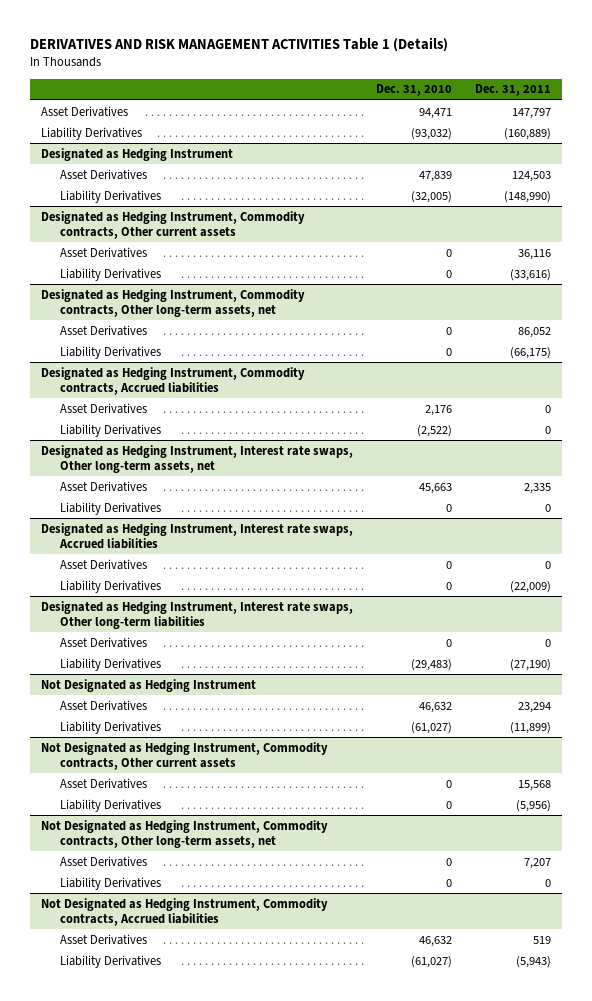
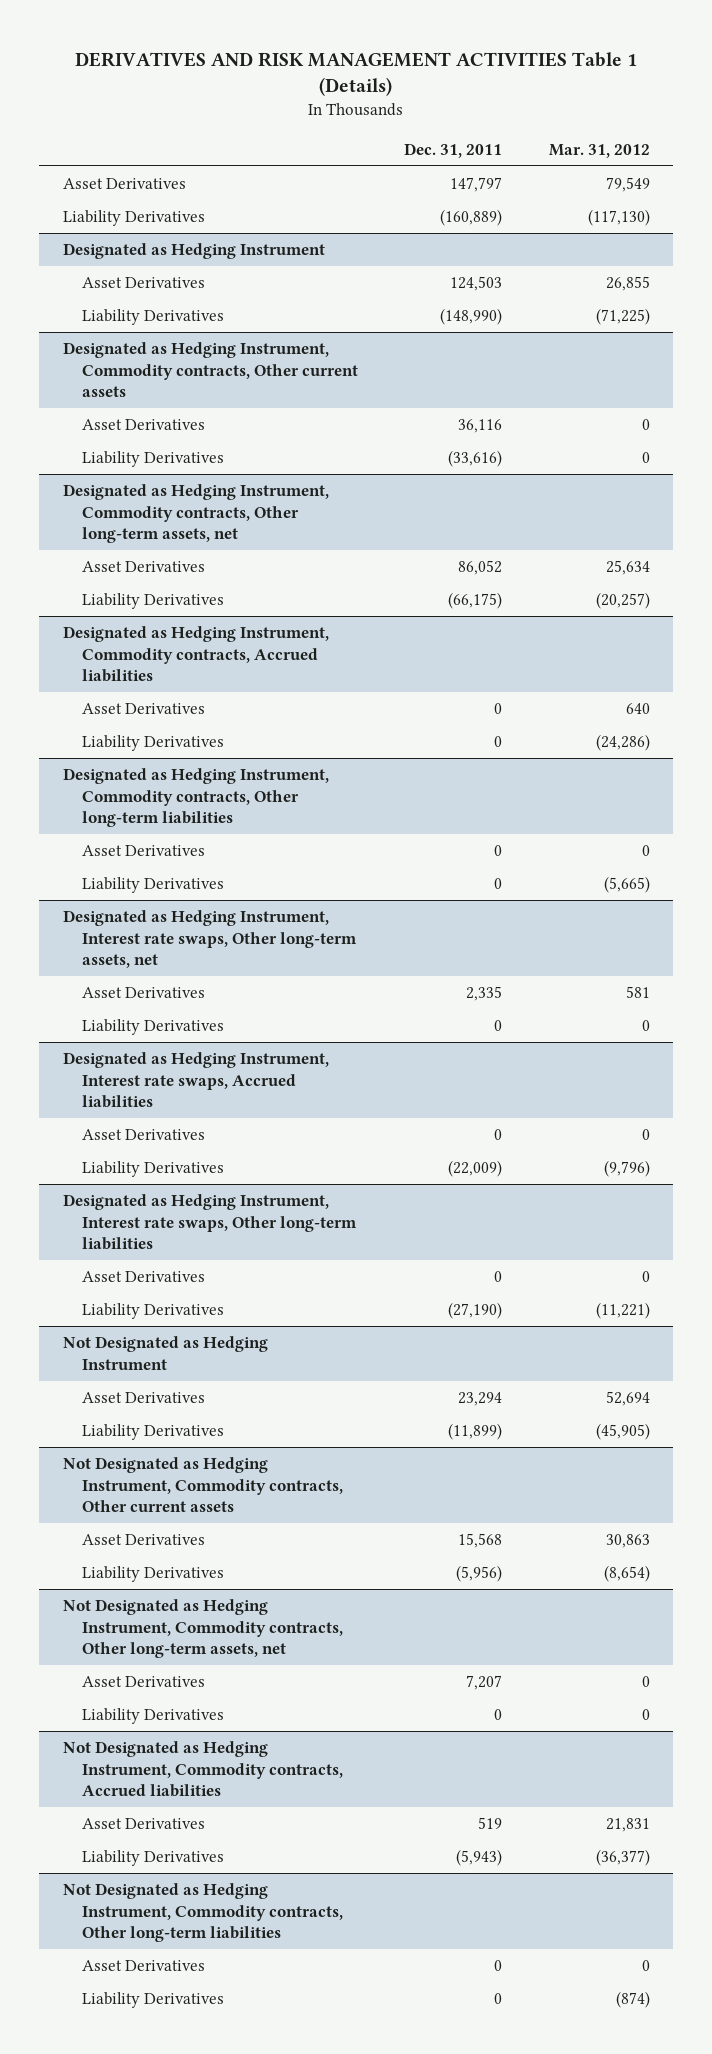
- | Dec. 31, 2010 | Dec. 31, 2011
+ | Dec. 31, 2011 | Mar. 31, 2012
+ Designated as Hedging Instrument, Commodity contracts, Other long-term liabilities
+ Asset Derivatives | 0 | 0
+ Liability Derivatives | 0 | (5,665)
+ Not Designated as Hedging Instrument, Commodity contracts, Other long-term liabilities
+ Asset Derivatives | 0 | 0
+ Liability Derivatives | 0 | (874)

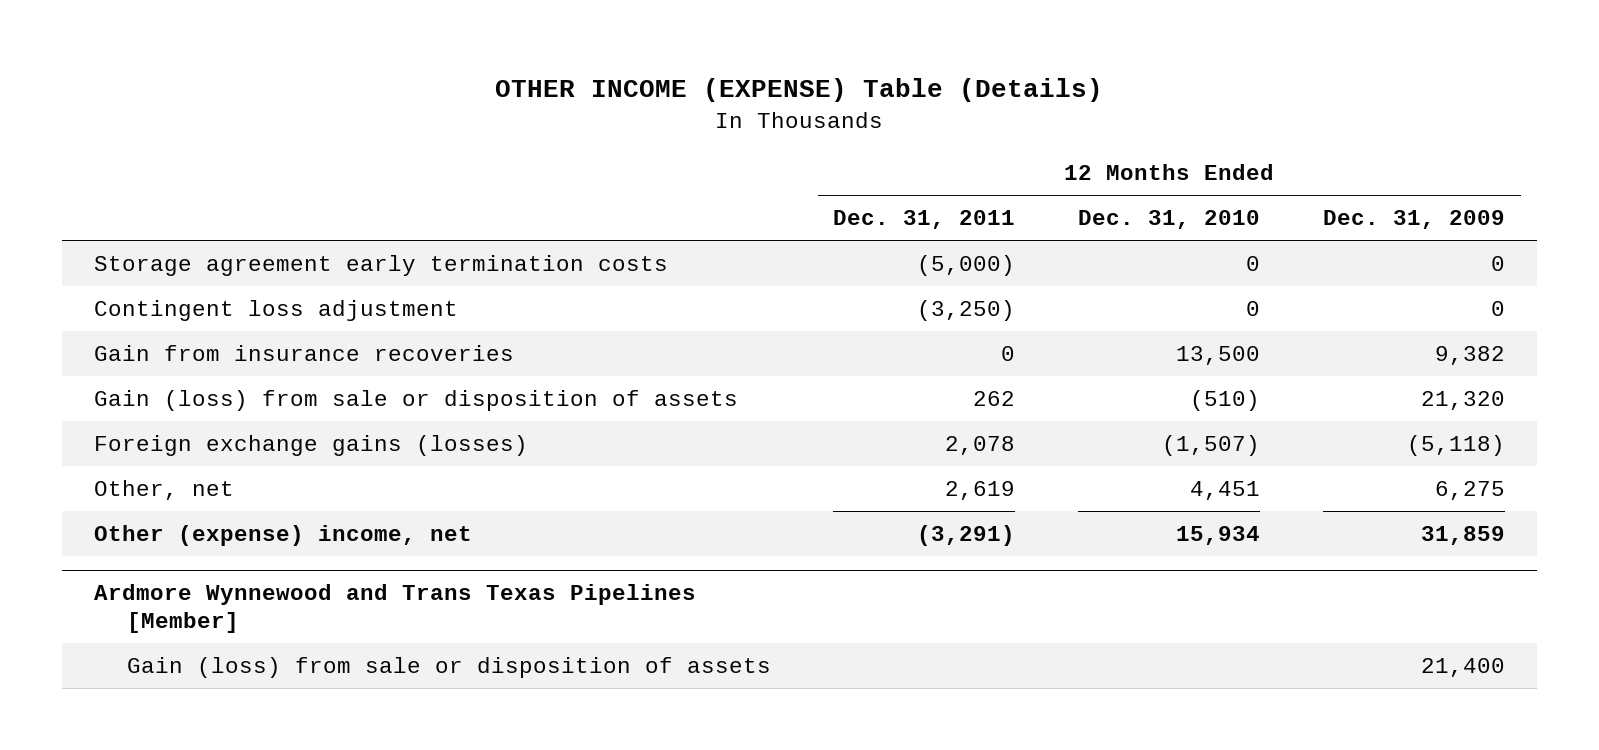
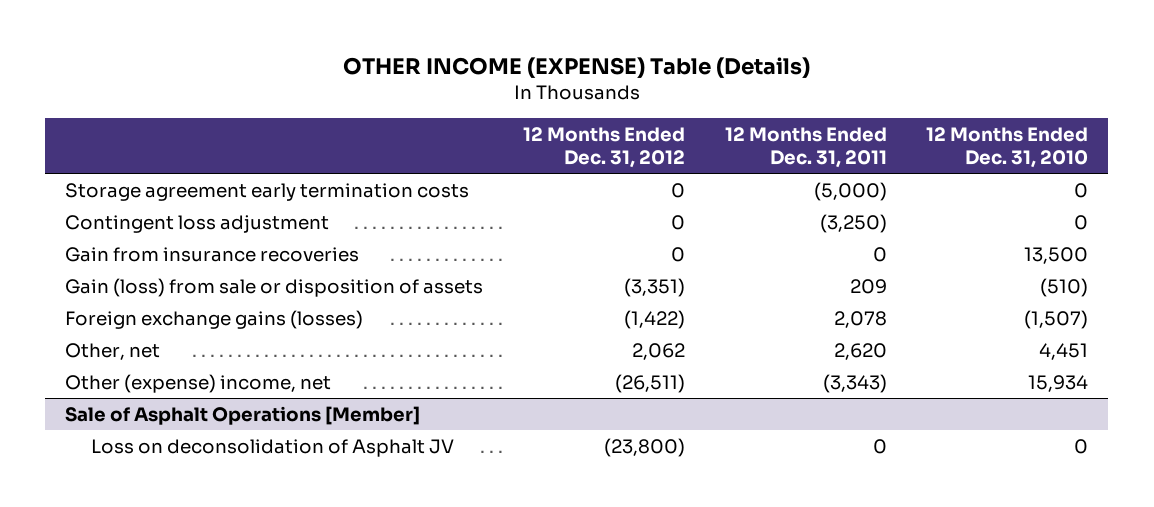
- | 12 Months Ended Dec. 31, 2011 | 12 Months Ended Dec. 31, 2010 | 12 Months Ended Dec. 31, 2009
+ | 12 Months Ended Dec. 31, 2012 | 12 Months Ended Dec. 31, 2011 | 12 Months Ended Dec. 31, 2010
- Gain (loss) from sale or disposition of assets | 262 | (510) | 21,320
+ Gain (loss) from sale or disposition of assets | (3,351) | 209 | (510)
- Other, net | 2,619 | 4,451 | 6,275
- Other (expense) income, net | (3,291) | 15,934 | 31,859
- Ardmore Wynnewood and Trans Texas Pipelines [Member]
- Gain (loss) from sale or disposition of assets | | | 21,400
+ Other, net | 2,062 | 2,620 | 4,451
+ Other (expense) income, net | (26,511) | (3,343) | 15,934
+ Sale of Asphalt Operations [Member]
+ Loss on deconsolidation of Asphalt JV | (23,800) | 0 | 0

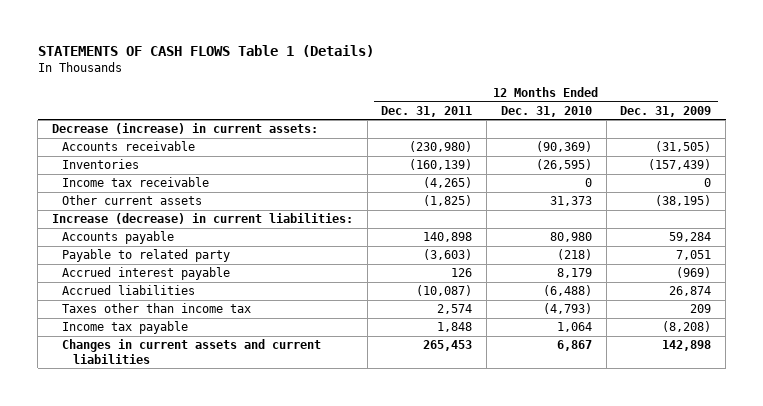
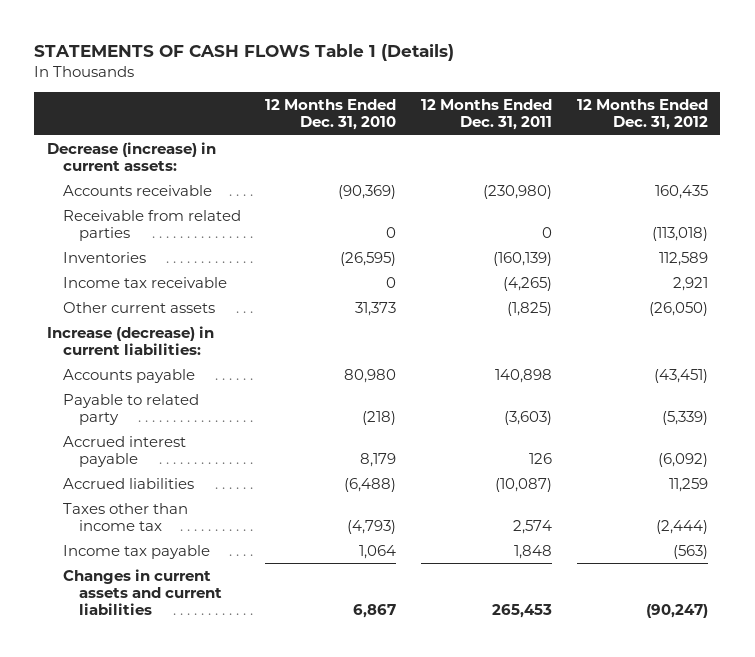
- | 12 Months Ended Dec. 31, 2011 | 12 Months Ended Dec. 31, 2010 | 12 Months Ended Dec. 31, 2009
+ | 12 Months Ended Dec. 31, 2010 | 12 Months Ended Dec. 31, 2011 | 12 Months Ended Dec. 31, 2012
+ Receivable from related parties | 0 | 0 | (113,018)

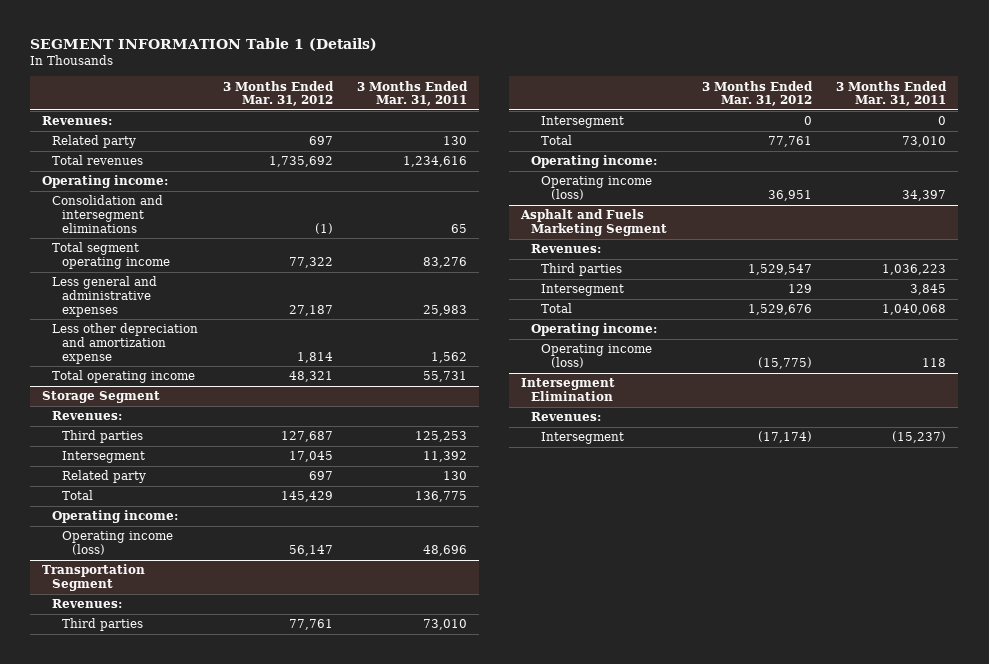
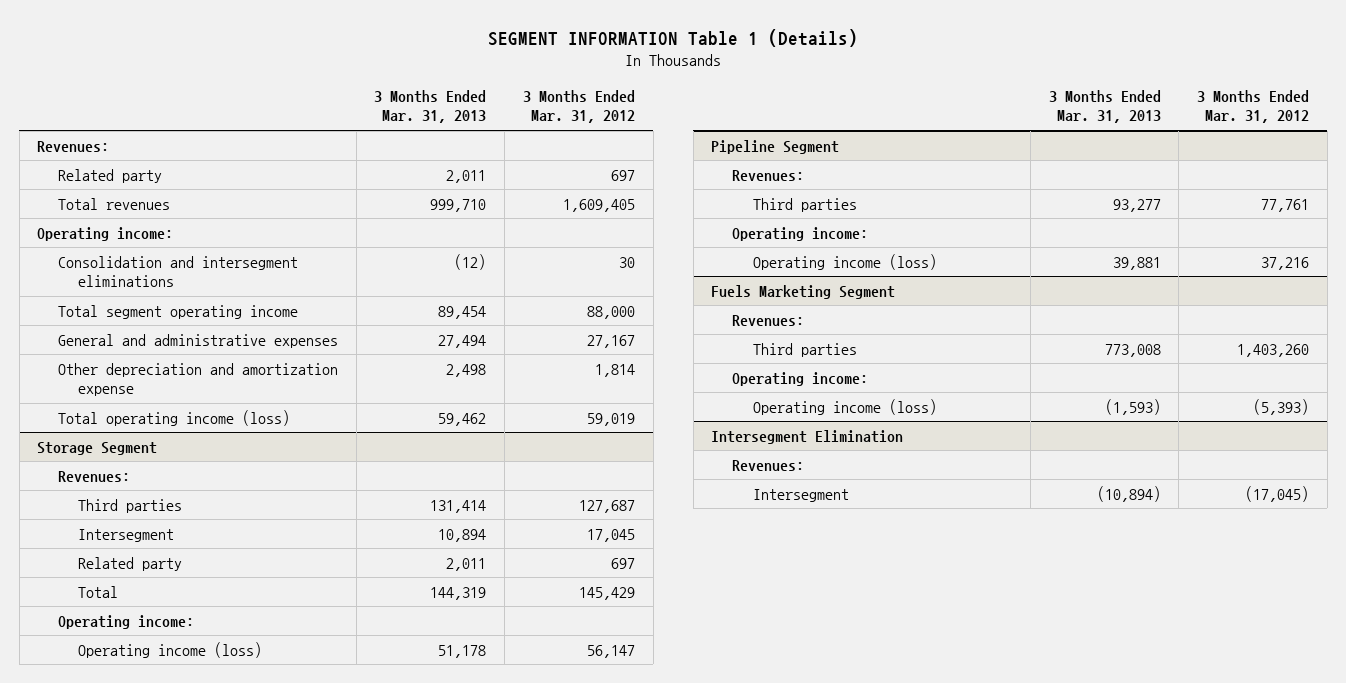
- | 3 Months Ended Mar. 31, 2012 | 3 Months Ended Mar. 31, 2011
+ | 3 Months Ended Mar. 31, 2013 | 3 Months Ended Mar. 31, 2012
- Total revenues | 1,735,692 | 1,234,616
+ Total revenues | 999,710 | 1,609,405
- Consolidation and intersegment eliminations | (1) | 65
- Total segment operating income | 77,322 | 83,276
- Less general and administrative expenses | 27,187 | 25,983
- Less other depreciation and amortization expense | 1,814 | 1,562
- Total operating income | 48,321 | 55,731
+ Consolidation and intersegment eliminations | (12) | 30
+ Total segment operating income | 89,454 | 88,000
+ General and administrative expenses | 27,494 | 27,167
+ Other depreciation and amortization expense | 2,498 | 1,814
+ Total operating income (loss) | 59,462 | 59,019
- Transportation Segment
+ Pipeline Segment
- Intersegment | 0 | 0
- Total | 77,761 | 73,010
- Operating income (loss) | 36,951 | 34,397
- Asphalt and Fuels Marketing Segment
+ Operating income (loss) | 39,881 | 37,216
+ Fuels Marketing Segment
- Third parties | 1,529,547 | 1,036,223
- Intersegment | 129 | 3,845
- Total | 1,529,676 | 1,040,068
+ Third parties | 773,008 | 1,403,260
- Operating income (loss) | (15,775) | 118
+ Operating income (loss) | (1,593) | (5,393)
@ Intersegment Elimination
- Intersegment | (17,174) | (15,237)
+ Intersegment | (10,894) | (17,045)

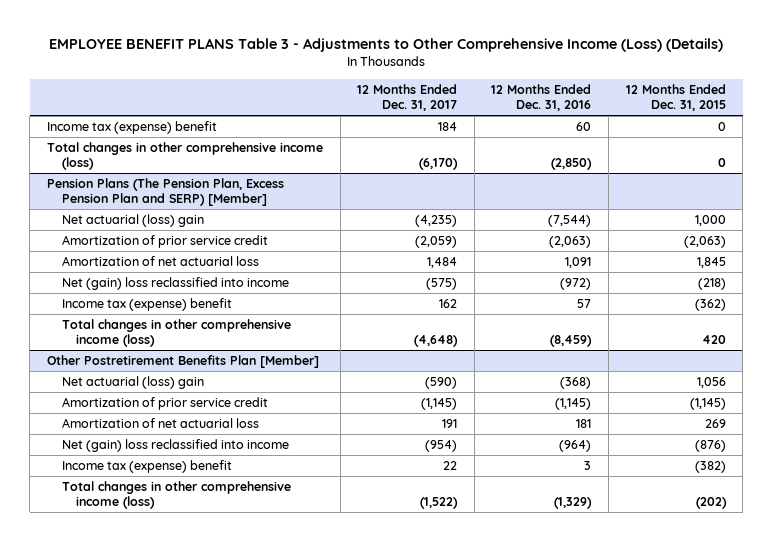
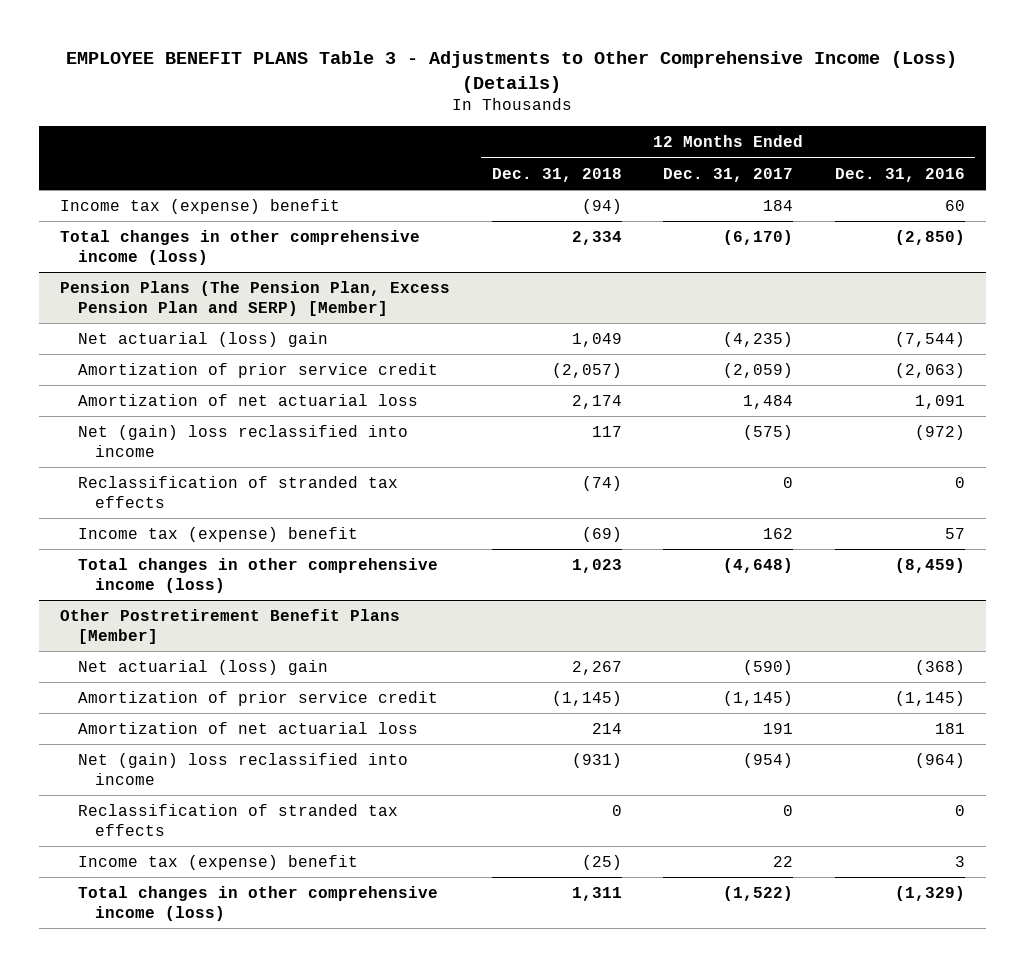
- | 12 Months Ended Dec. 31, 2017 | 12 Months Ended Dec. 31, 2016 | 12 Months Ended Dec. 31, 2015
+ | 12 Months Ended Dec. 31, 2018 | 12 Months Ended Dec. 31, 2017 | 12 Months Ended Dec. 31, 2016
@ Pension Plans (The Pension Plan, Excess Pension Plan and SERP) [Member]
+ Reclassification of stranded tax effects | (74) | 0 | 0
- Other Postretirement Benefits Plan [Member]
+ Other Postretirement Benefit Plans [Member]
+ Reclassification of stranded tax effects | 0 | 0 | 0

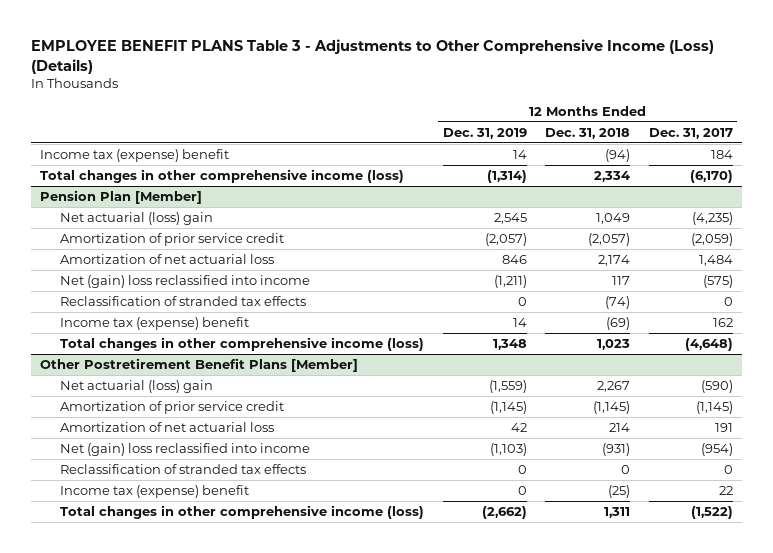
- | 12 Months Ended Dec. 31, 2018 | 12 Months Ended Dec. 31, 2017 | 12 Months Ended Dec. 31, 2016
+ | 12 Months Ended Dec. 31, 2019 | 12 Months Ended Dec. 31, 2018 | 12 Months Ended Dec. 31, 2017
- Pension Plans (The Pension Plan, Excess Pension Plan and SERP) [Member]
+ Pension Plan [Member]

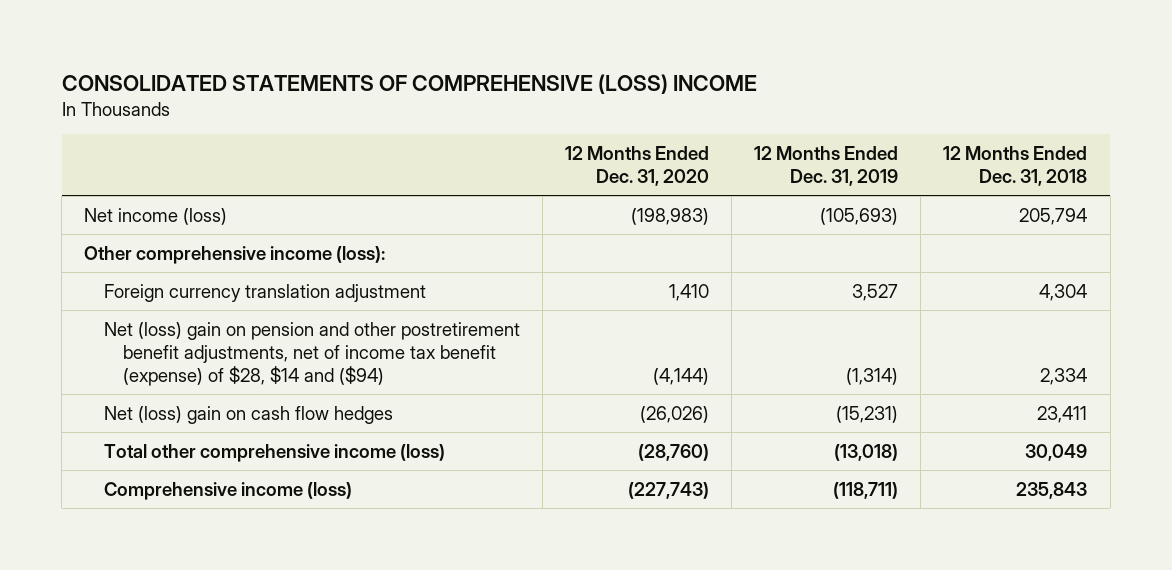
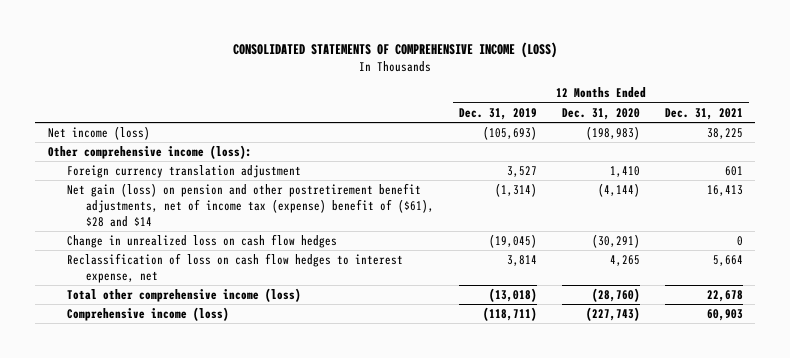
- CONSOLIDATED STATEMENTS OF COMPREHENSIVE (LOSS) INCOME
+ CONSOLIDATED STATEMENTS OF COMPREHENSIVE INCOME (LOSS)
- | 12 Months Ended Dec. 31, 2020 | 12 Months Ended Dec. 31, 2019 | 12 Months Ended Dec. 31, 2018
+ | 12 Months Ended Dec. 31, 2019 | 12 Months Ended Dec. 31, 2020 | 12 Months Ended Dec. 31, 2021
- Net (loss) gain on pension and other postretirement benefit adjustments, net of income tax benefit (expense) of $28, $14 and ($94) | (4,144) | (1,314) | 2,334
- Net (loss) gain on cash flow hedges | (26,026) | (15,231) | 23,411
+ Net gain (loss) on pension and other postretirement benefit adjustments, net of income tax (expense) benefit of ($61), $28 and $14 | (1,314) | (4,144) | 16,413
+ Change in unrealized loss on cash flow hedges | (19,045) | (30,291) | 0
+ Reclassification of loss on cash flow hedges to interest expense, net | 3,814 | 4,265 | 5,664

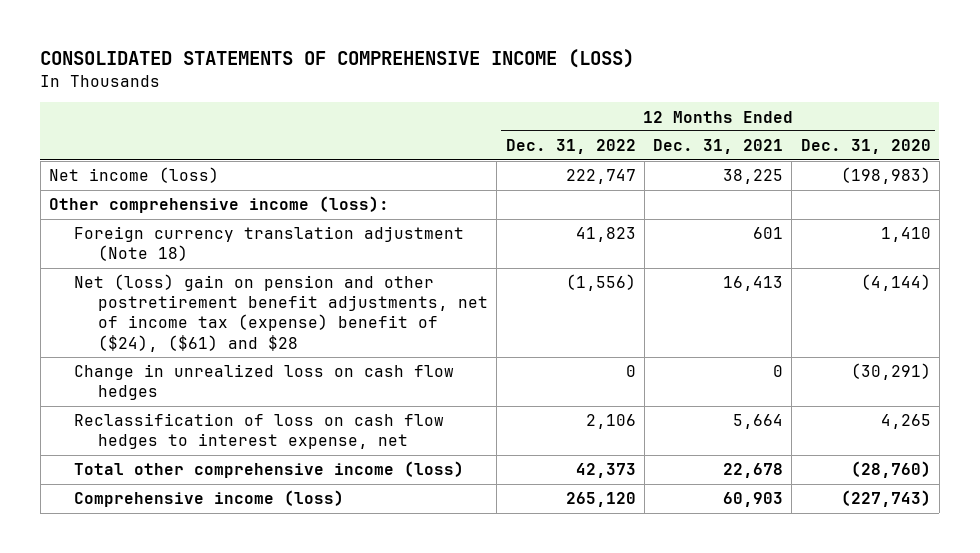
- | 12 Months Ended Dec. 31, 2019 | 12 Months Ended Dec. 31, 2020 | 12 Months Ended Dec. 31, 2021
+ | 12 Months Ended Dec. 31, 2022 | 12 Months Ended Dec. 31, 2021 | 12 Months Ended Dec. 31, 2020
- Foreign currency translation adjustment | 3,527 | 1,410 | 601
- Net gain (loss) on pension and other postretirement benefit adjustments, net of income tax (expense) benefit of ($61), $28 and $14 | (1,314) | (4,144) | 16,413
+ Foreign currency translation adjustment (Note 18) | 41,823 | 601 | 1,410
+ Net (loss) gain on pension and other postretirement benefit adjustments, net of income tax (expense) benefit of ($24), ($61) and $28 | (1,556) | 16,413 | (4,144)

